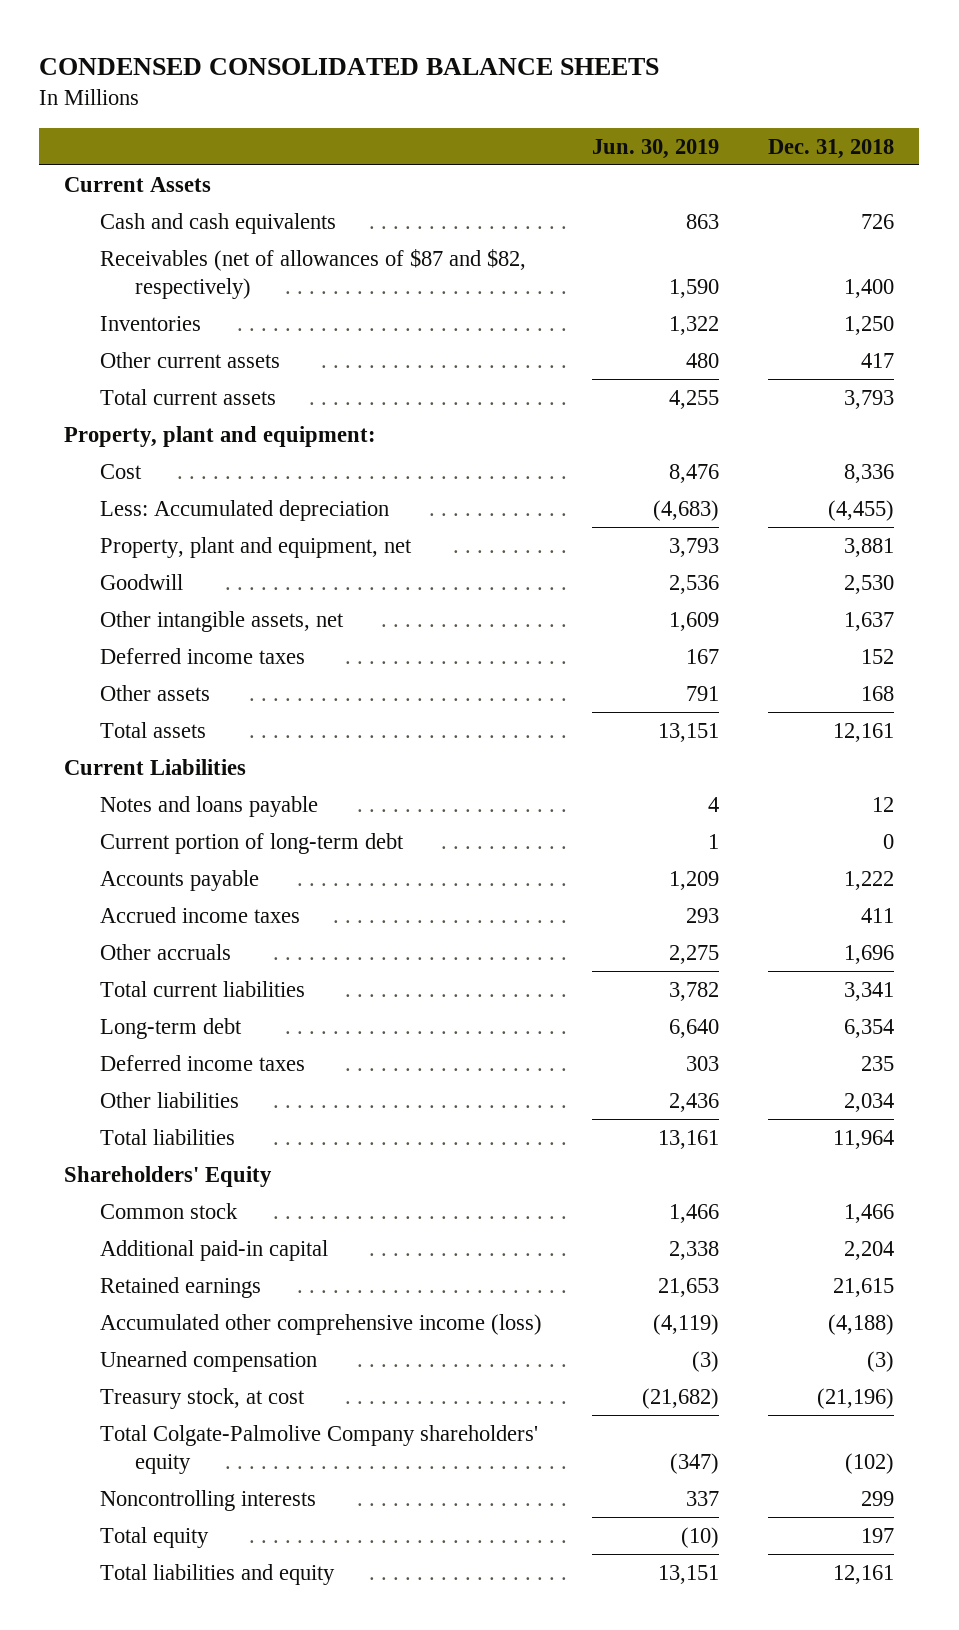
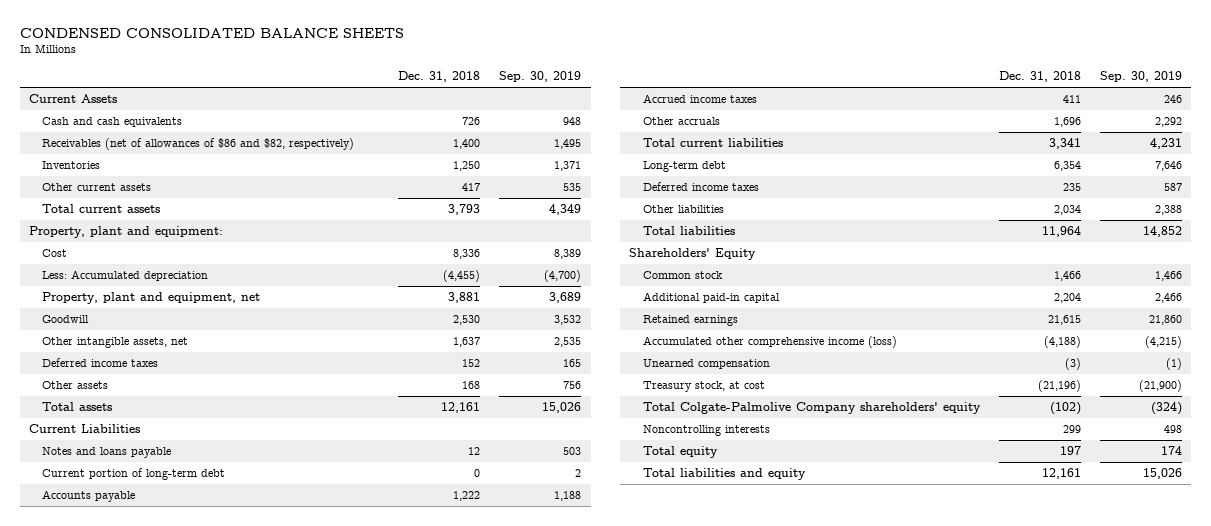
- | Jun. 30, 2019 | Dec. 31, 2018
+ | Dec. 31, 2018 | Sep. 30, 2019
- Receivables (net of allowances of $87 and $82, respectively) | 1,590 | 1,400
+ Receivables (net of allowances of $86 and $82, respectively) | 1,400 | 1,495

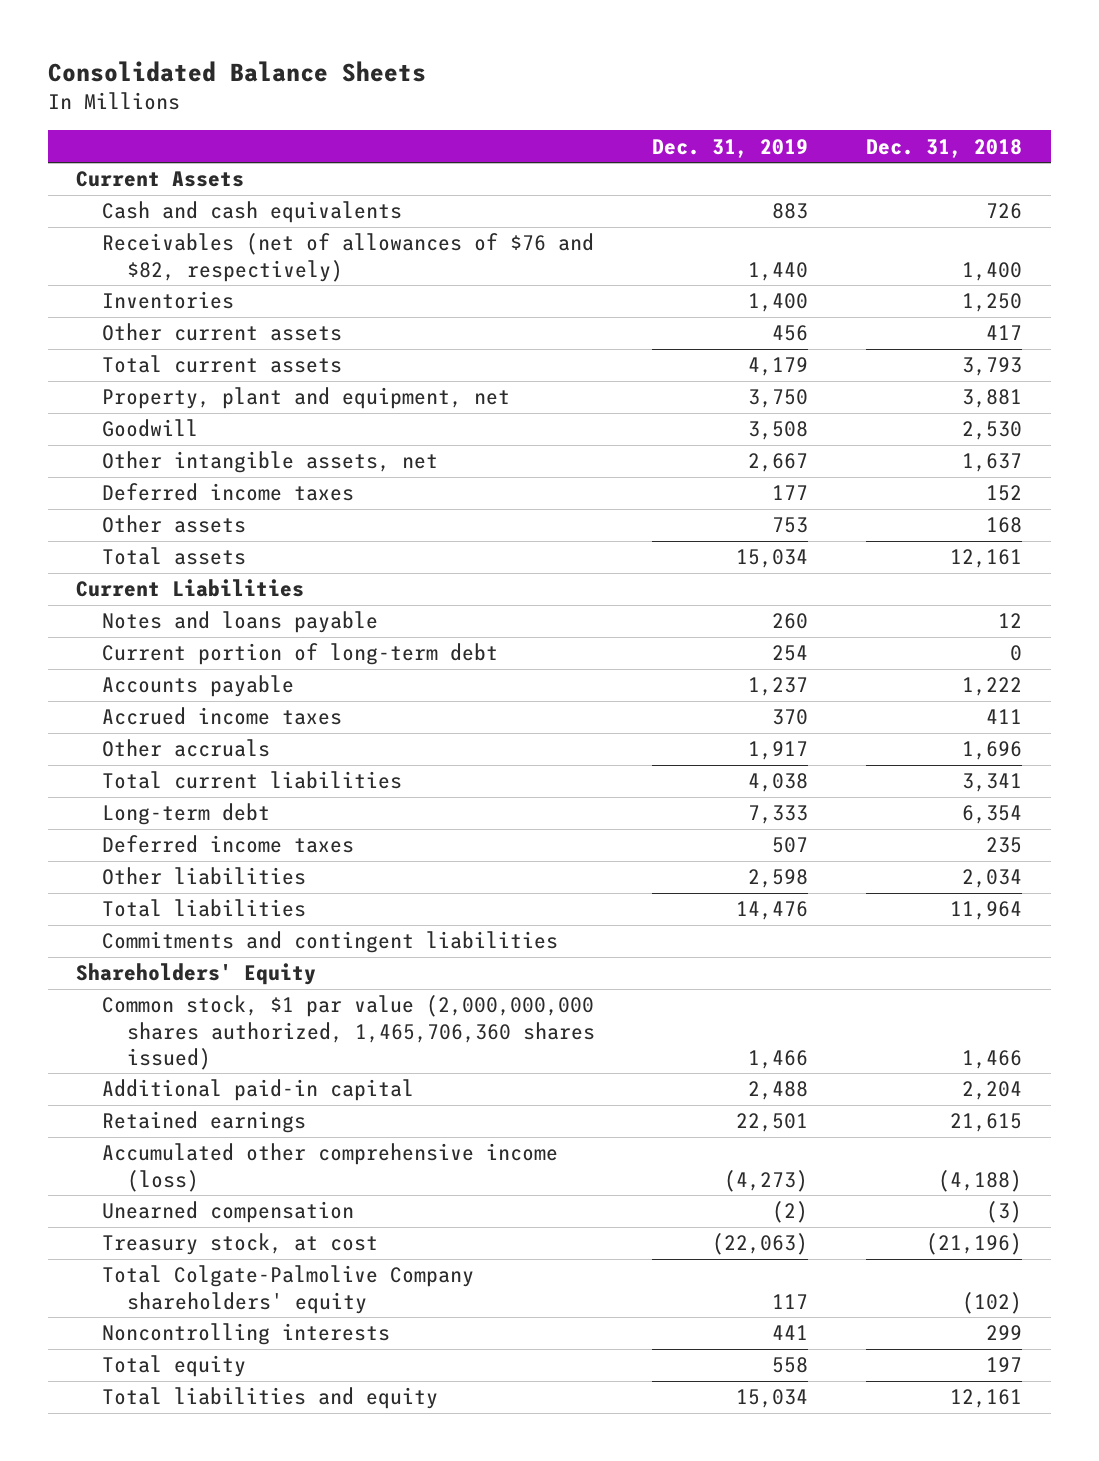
- CONDENSED CONSOLIDATED BALANCE SHEETS
+ Consolidated Balance Sheets
- | Dec. 31, 2018 | Sep. 30, 2019
+ | Dec. 31, 2019 | Dec. 31, 2018
- Receivables (net of allowances of $86 and $82, respectively) | 1,400 | 1,495
+ Receivables (net of allowances of $76 and $82, respectively) | 1,440 | 1,400
- Property, plant and equipment:
- Cost | 8,336 | 8,389
- Less: Accumulated depreciation | (4,455) | (4,700)
+ Commitments and contingent liabilities
- Common stock | 1,466 | 1,466
+ Common stock, $1 par value (2,000,000,000 shares authorized, 1,465,706,360 shares issued) | 1,466 | 1,466

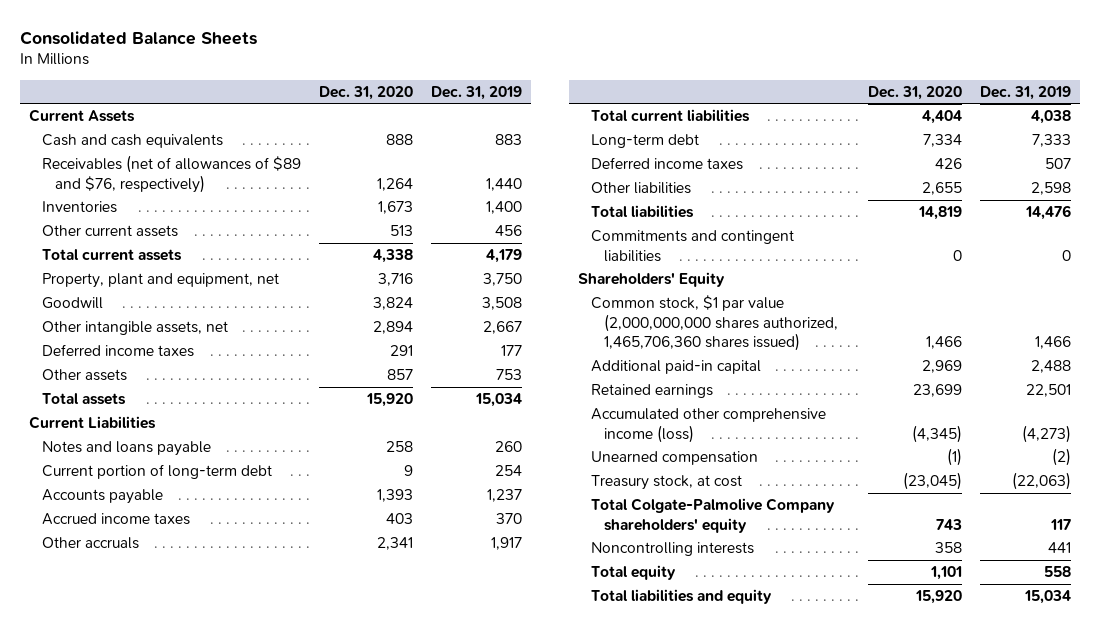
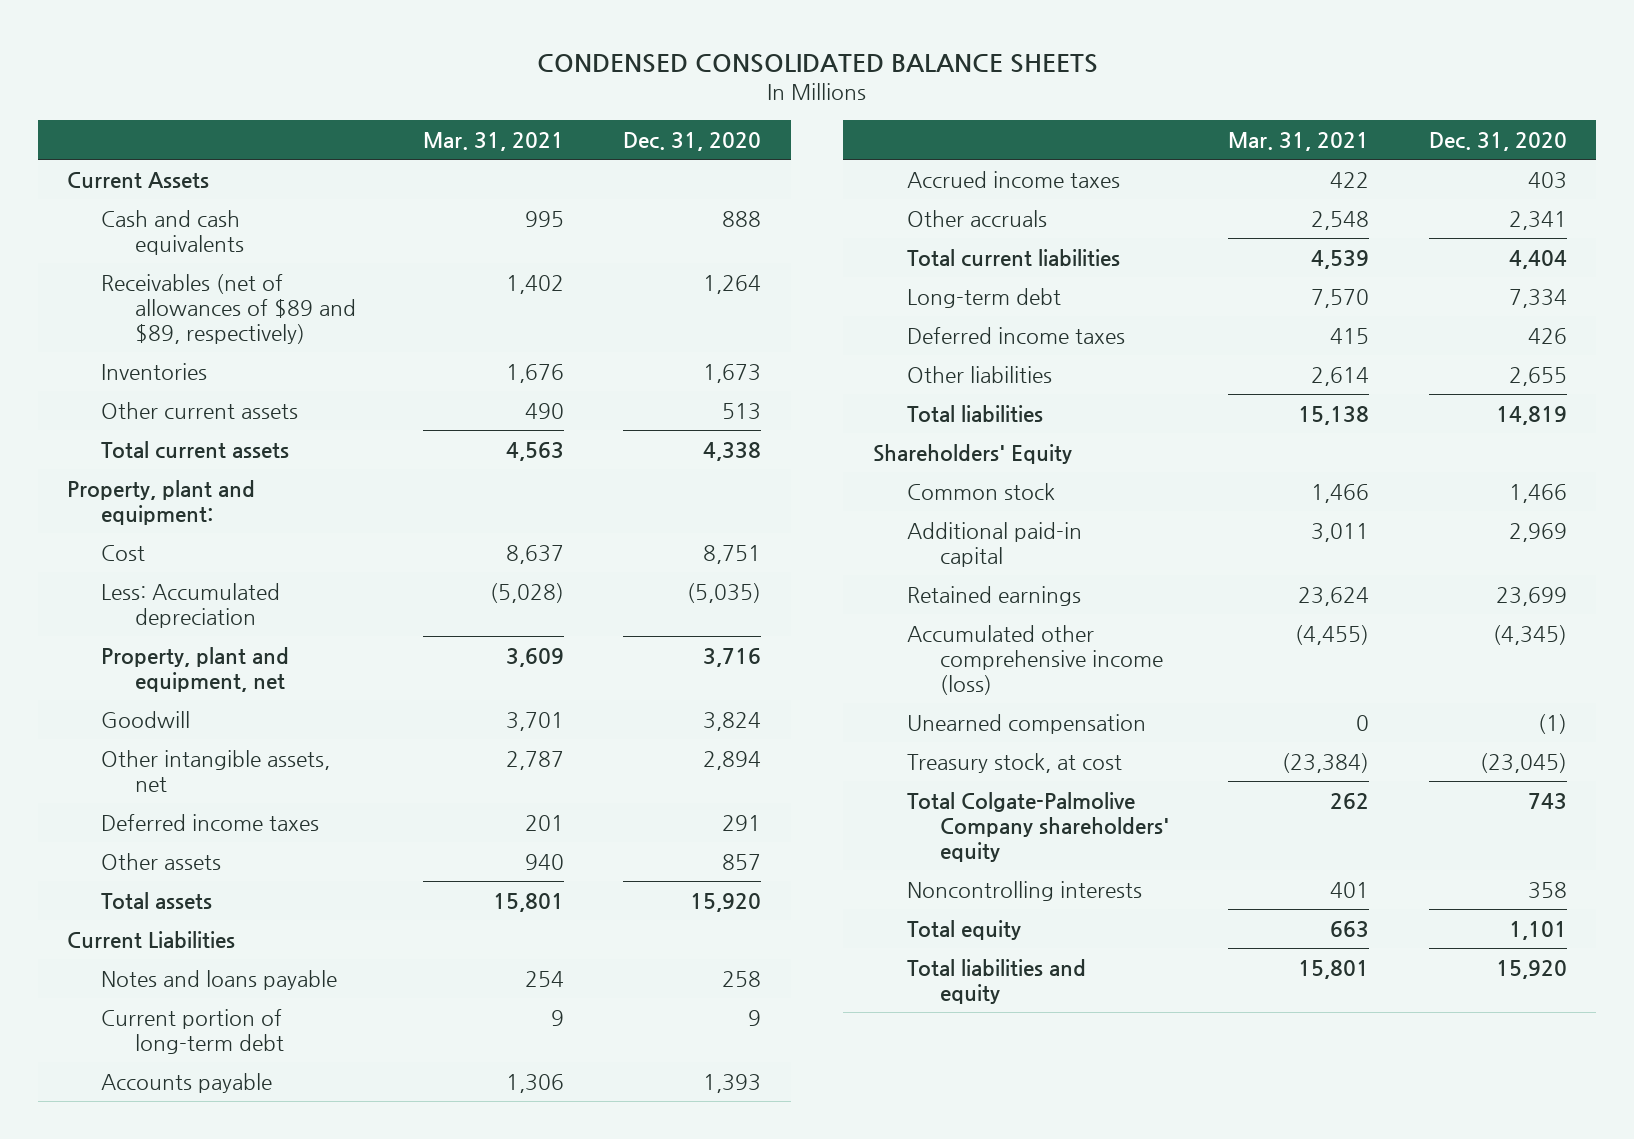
- Consolidated Balance Sheets
+ CONDENSED CONSOLIDATED BALANCE SHEETS
- | Dec. 31, 2020 | Dec. 31, 2019
+ | Mar. 31, 2021 | Dec. 31, 2020
- Receivables (net of allowances of $89 and $76, respectively) | 1,264 | 1,440
+ Receivables (net of allowances of $89 and $89, respectively) | 1,402 | 1,264
+ Property, plant and equipment:
+ Cost | 8,637 | 8,751
+ Less: Accumulated depreciation | (5,028) | (5,035)
- Commitments and contingent liabilities | 0 | 0
- Common stock, $1 par value (2,000,000,000 shares authorized, 1,465,706,360 shares issued) | 1,466 | 1,466
+ Common stock | 1,466 | 1,466

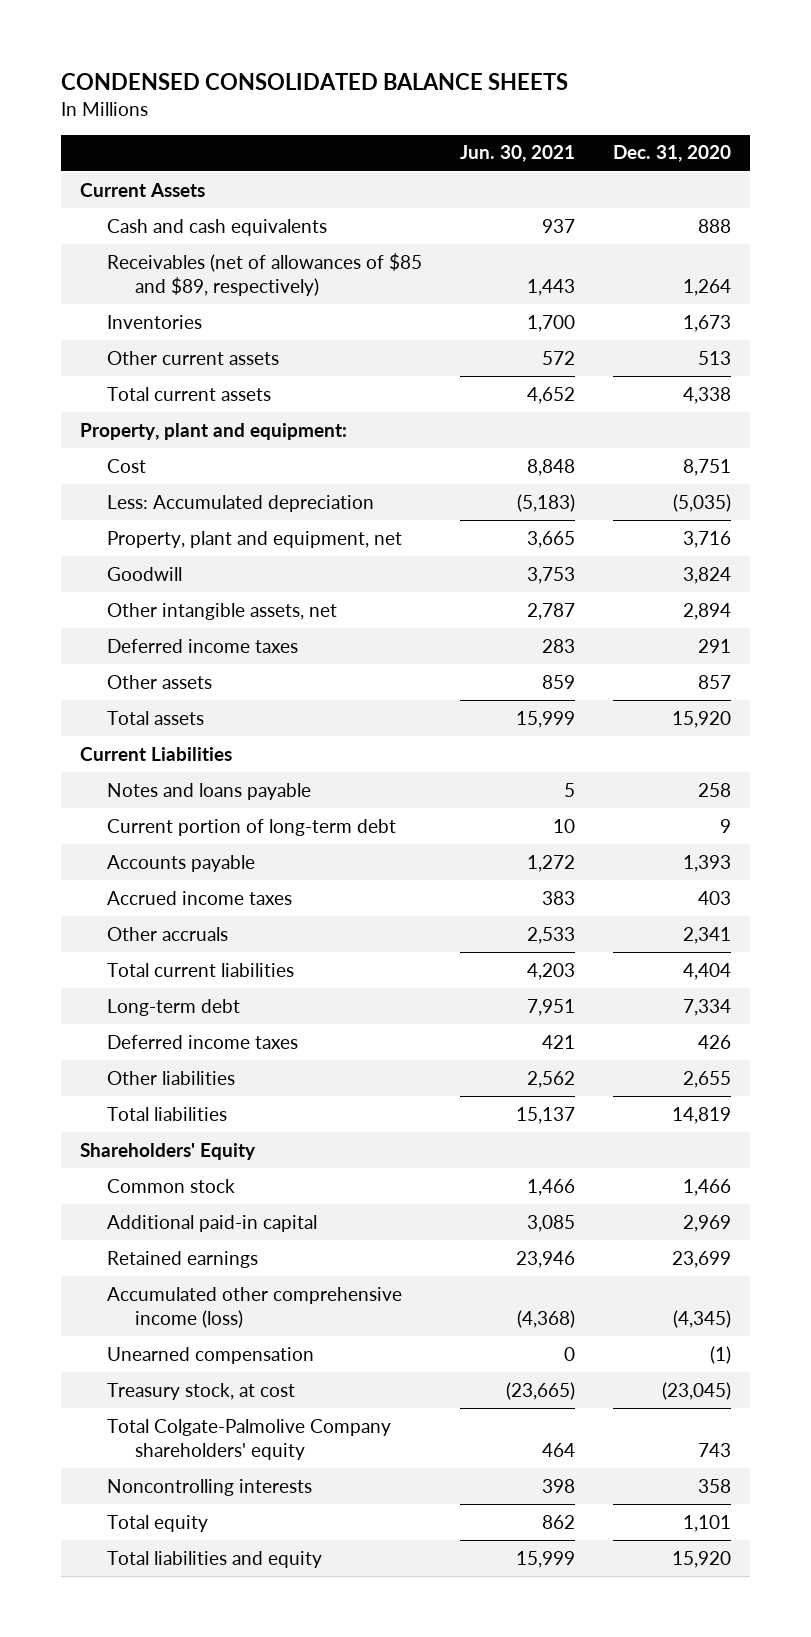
- | Mar. 31, 2021 | Dec. 31, 2020
+ | Jun. 30, 2021 | Dec. 31, 2020
- Receivables (net of allowances of $89 and $89, respectively) | 1,402 | 1,264
+ Receivables (net of allowances of $85 and $89, respectively) | 1,443 | 1,264

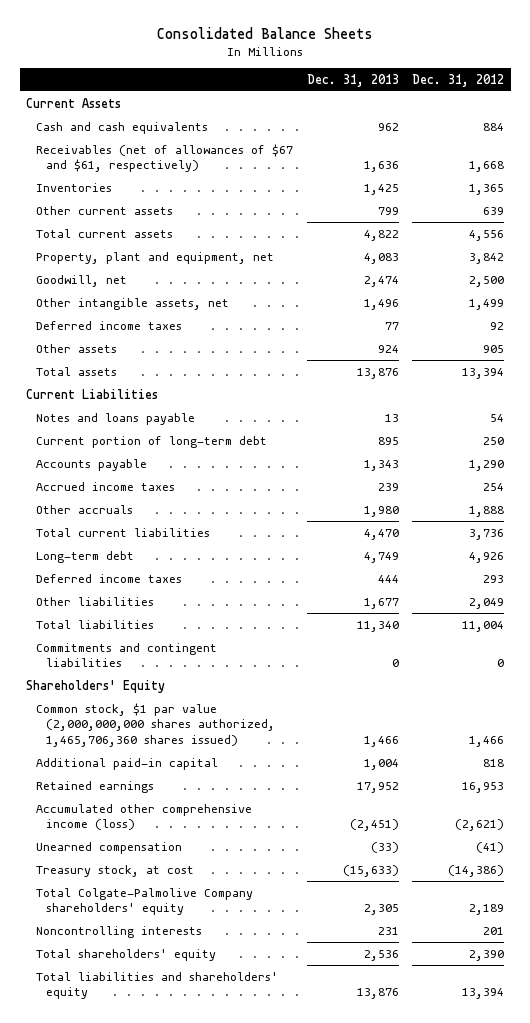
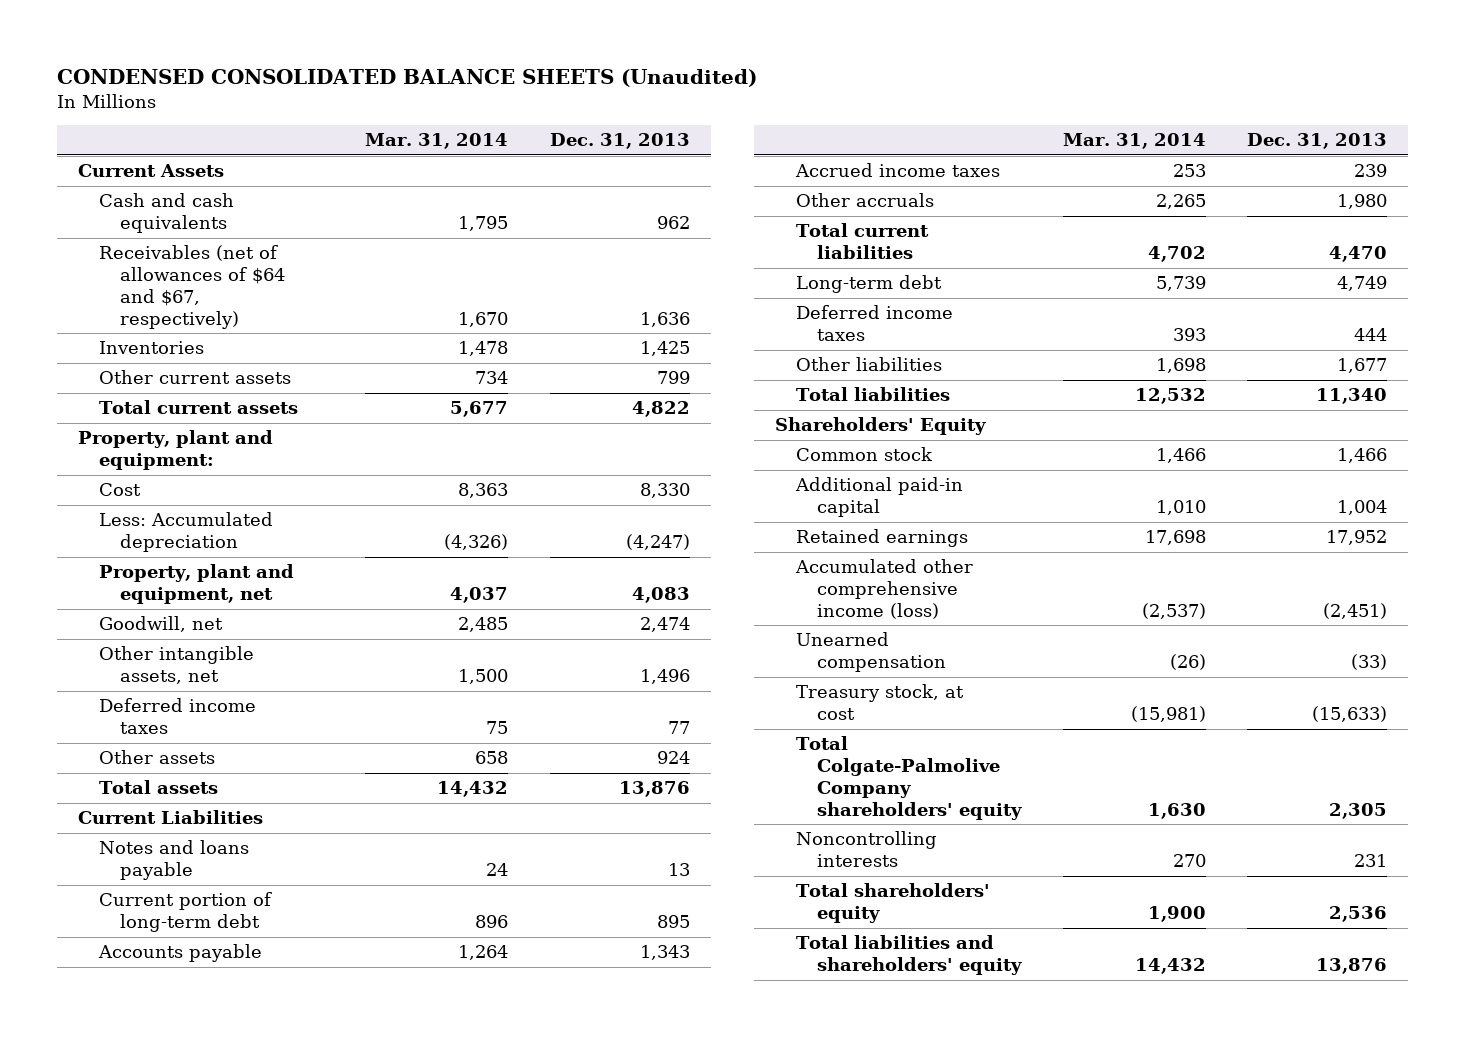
- Consolidated Balance Sheets
+ CONDENSED CONSOLIDATED BALANCE SHEETS (Unaudited)
- | Dec. 31, 2013 | Dec. 31, 2012
+ | Mar. 31, 2014 | Dec. 31, 2013
- Receivables (net of allowances of $67 and $61, respectively) | 1,636 | 1,668
+ Receivables (net of allowances of $64 and $67, respectively) | 1,670 | 1,636
+ Property, plant and equipment:
+ Cost | 8,363 | 8,330
+ Less: Accumulated depreciation | (4,326) | (4,247)
- Commitments and contingent liabilities | 0 | 0
- Common stock, $1 par value (2,000,000,000 shares authorized, 1,465,706,360 shares issued) | 1,466 | 1,466
+ Common stock | 1,466 | 1,466

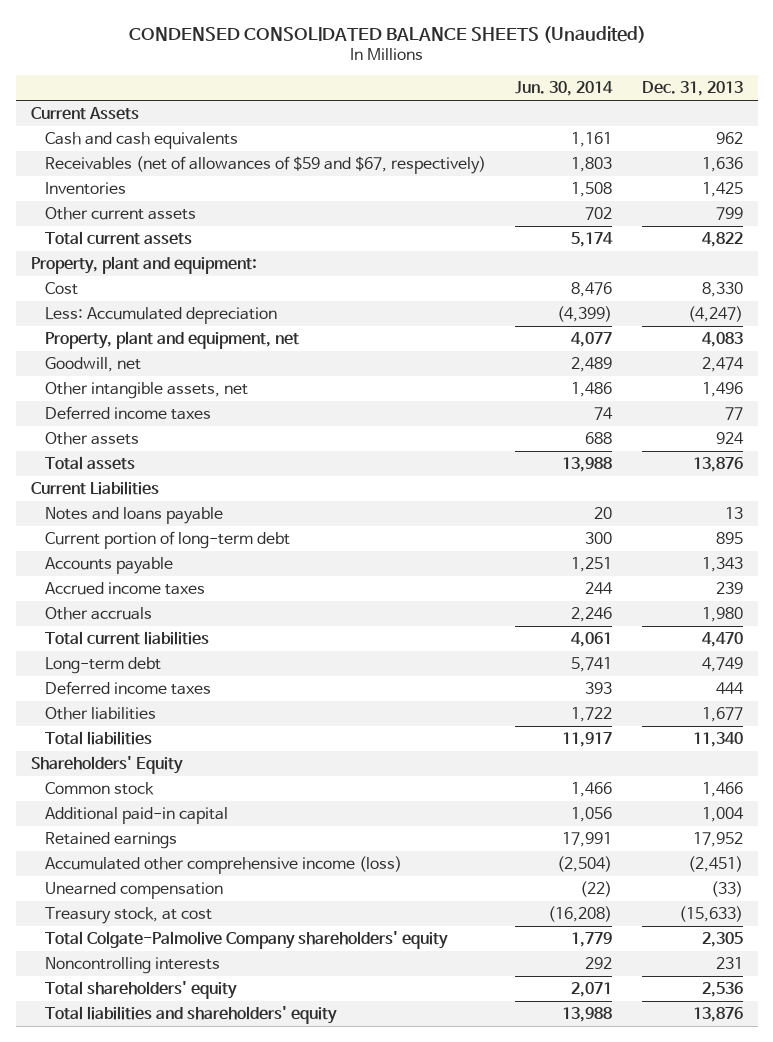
- | Mar. 31, 2014 | Dec. 31, 2013
+ | Jun. 30, 2014 | Dec. 31, 2013
- Receivables (net of allowances of $64 and $67, respectively) | 1,670 | 1,636
+ Receivables (net of allowances of $59 and $67, respectively) | 1,803 | 1,636

